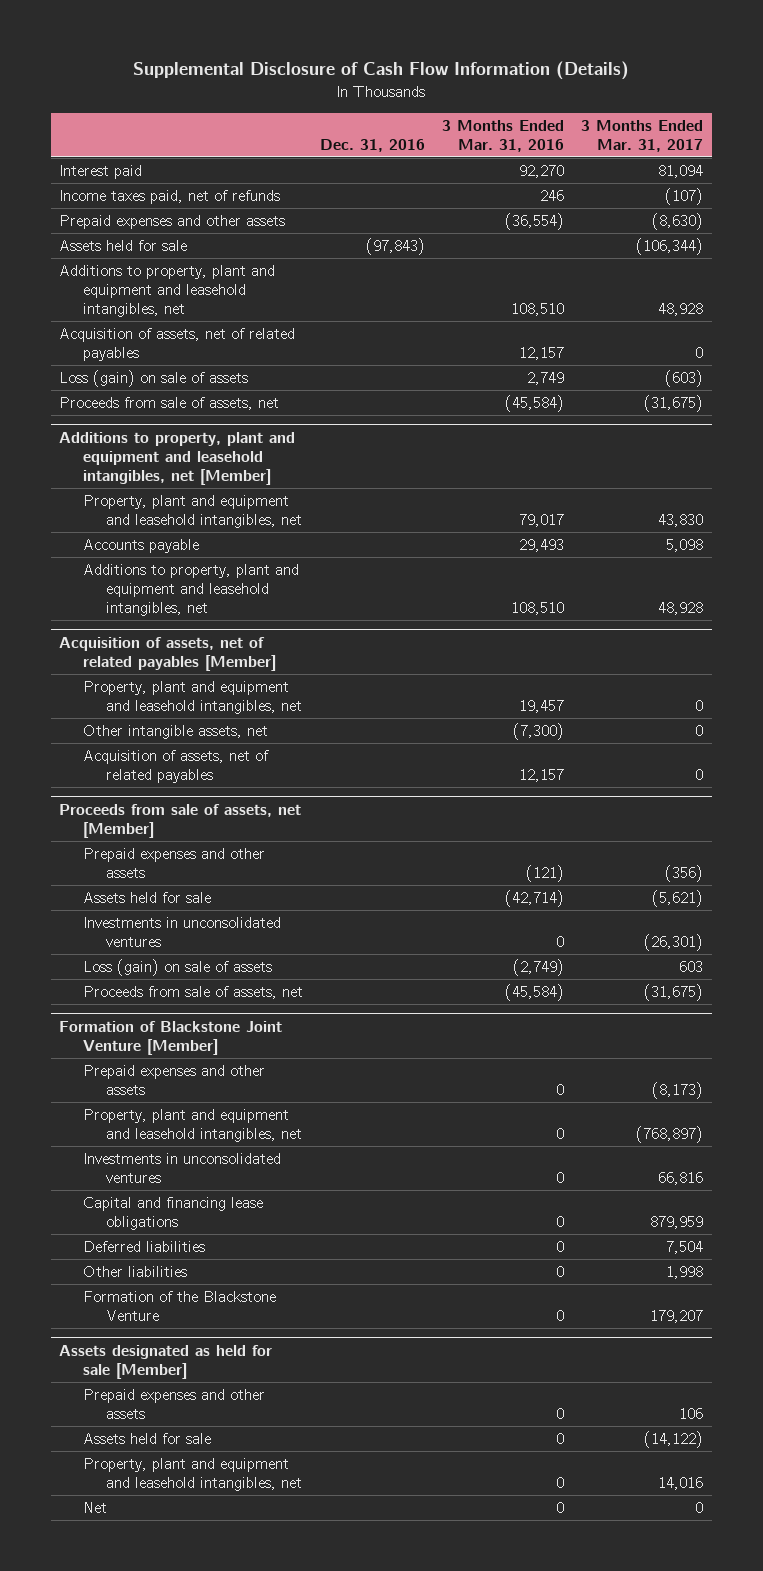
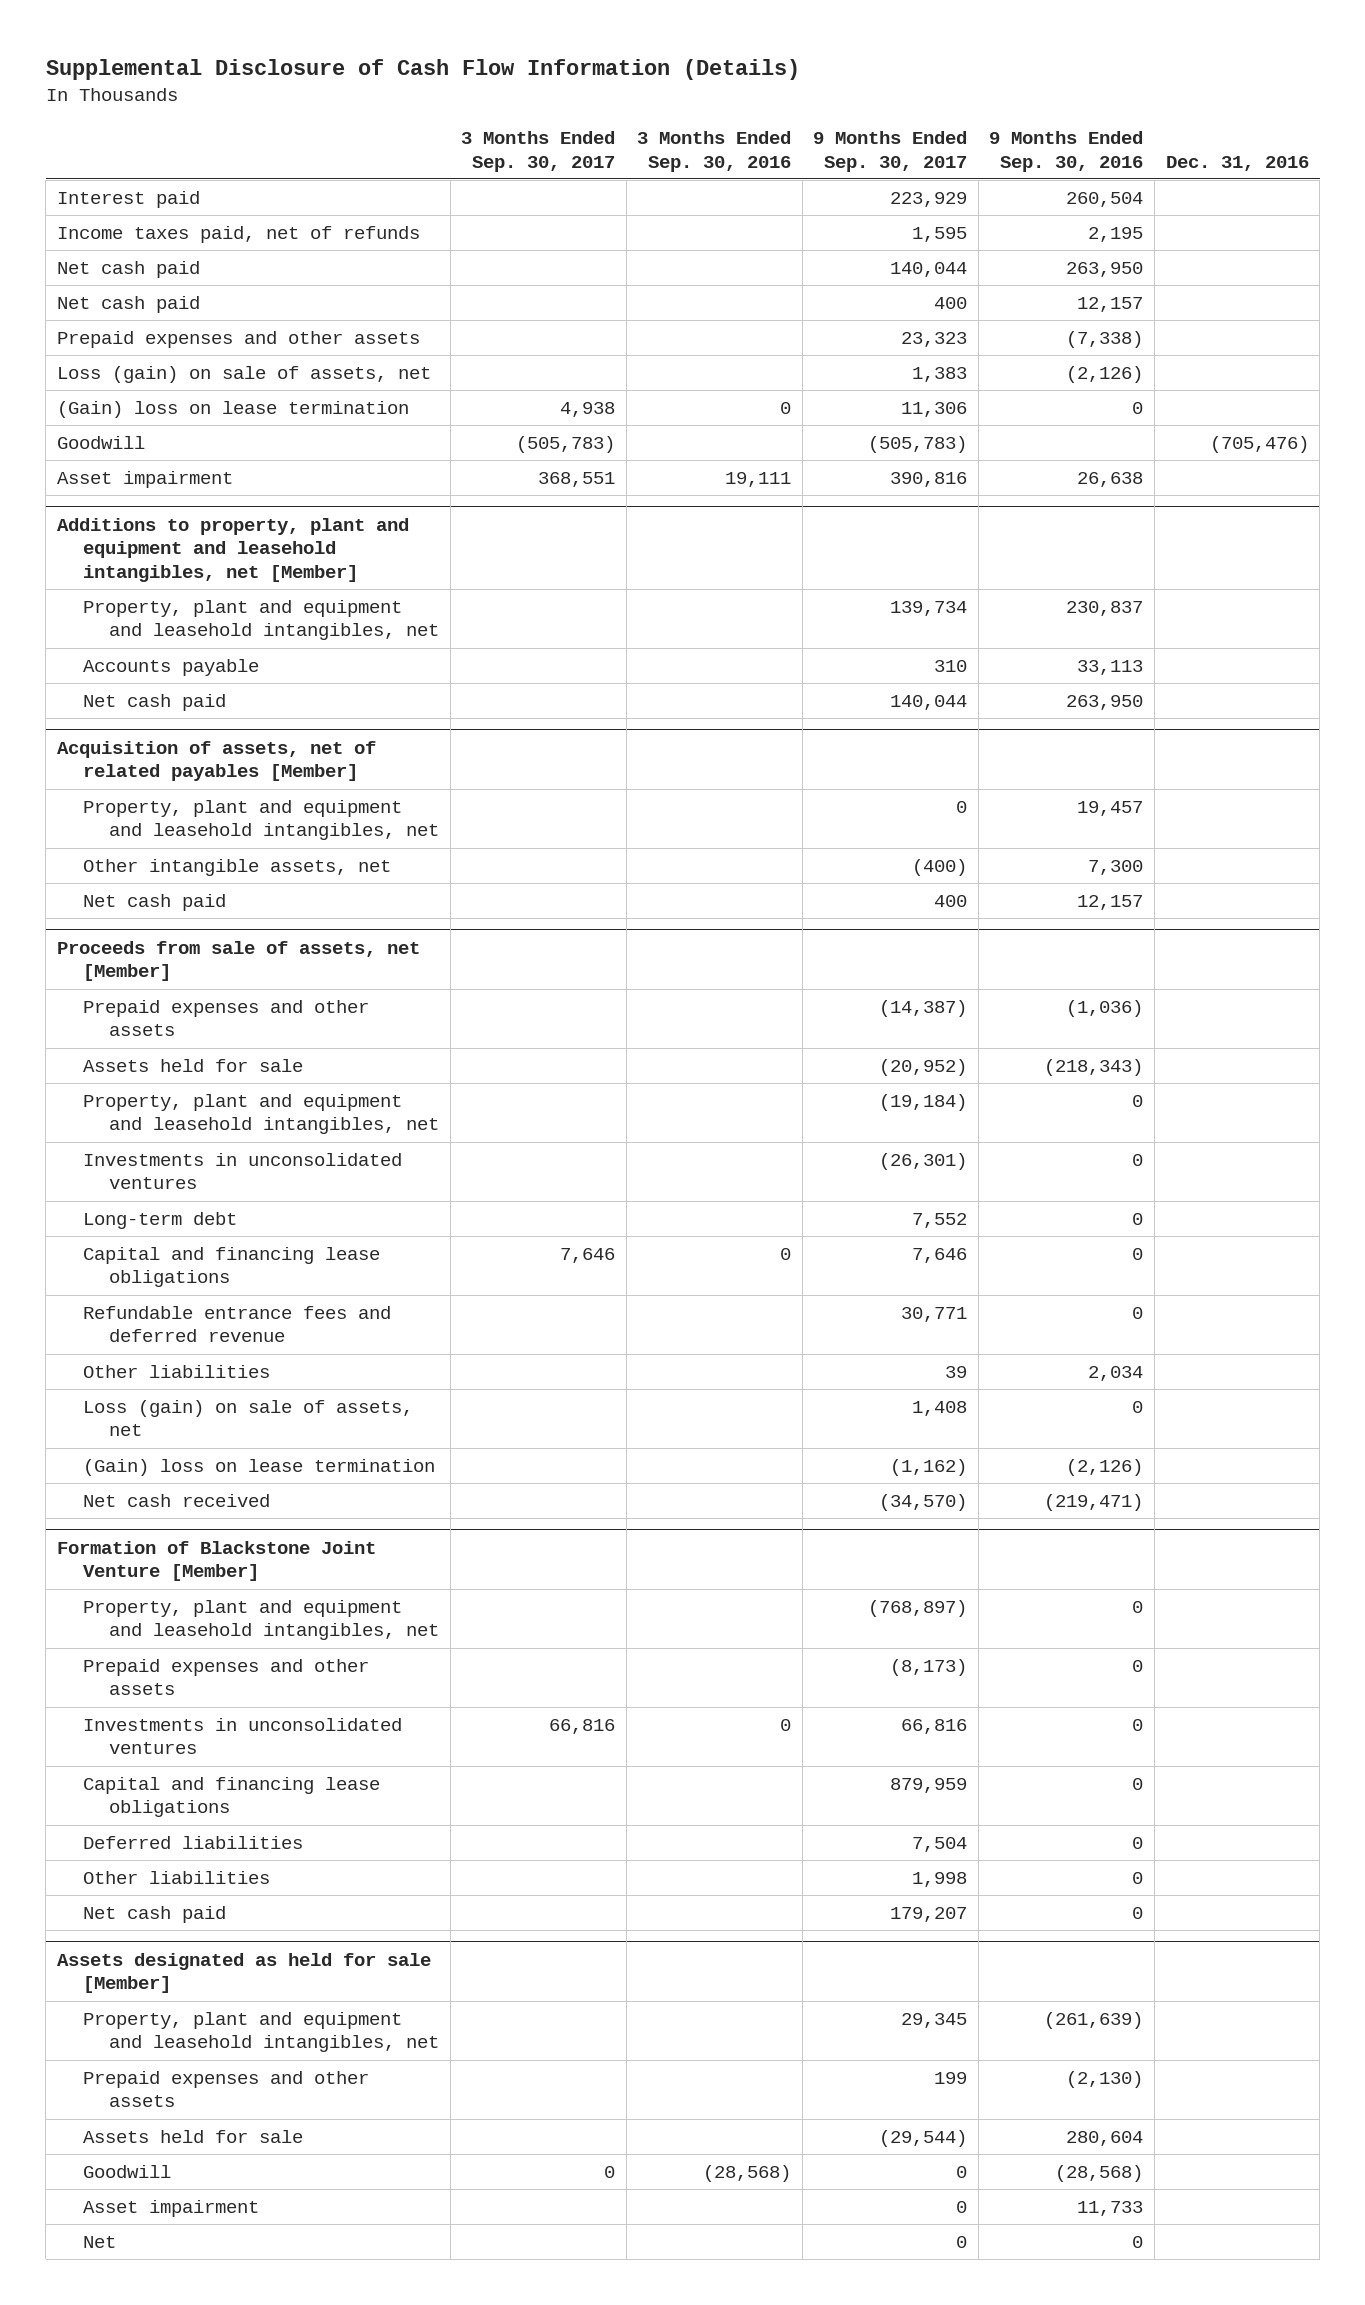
- | Dec. 31, 2016 | 3 Months Ended Mar. 31, 2016 | 3 Months Ended Mar. 31, 2017
+ | 3 Months Ended Sep. 30, 2017 | 3 Months Ended Sep. 30, 2016 | 9 Months Ended Sep. 30, 2017 | 9 Months Ended Sep. 30, 2016 | Dec. 31, 2016
+ Net cash paid | | | 140,044 | 263,950 |
+ Net cash paid | | | 400 | 12,157 |
- Assets held for sale | (97,843) | | (106,344)
- Additions to property, plant and equipment and leasehold intangibles, net | | 108,510 | 48,928
- Acquisition of assets, net of related payables | | 12,157 | 0
- Loss (gain) on sale of assets | | 2,749 | (603)
- Proceeds from sale of assets, net | | (45,584) | (31,675)
+ Loss (gain) on sale of assets, net | | | 1,383 | (2,126) |
+ (Gain) loss on lease termination | 4,938 | 0 | 11,306 | 0 |
+ Goodwill | (505,783) | | (505,783) | | (705,476)
+ Asset impairment | 368,551 | 19,111 | 390,816 | 26,638 |
@ Additions to property, plant and equipment and leasehold intangibles, net [Member]
- Additions to property, plant and equipment and leasehold intangibles, net | | 108,510 | 48,928
+ Net cash paid | | | 140,044 | 263,950 |
@ Acquisition of assets, net of related payables [Member]
- Acquisition of assets, net of related payables | | 12,157 | 0
+ Net cash paid | | | 400 | 12,157 |
@ Proceeds from sale of assets, net [Member]
+ Property, plant and equipment and leasehold intangibles, net | | | (19,184) | 0 |
- Loss (gain) on sale of assets | | (2,749) | 603
- Proceeds from sale of assets, net | | (45,584) | (31,675)
+ Long-term debt | | | 7,552 | 0 |
+ Capital and financing lease obligations | 7,646 | 0 | 7,646 | 0 |
+ Refundable entrance fees and deferred revenue | | | 30,771 | 0 |
+ Other liabilities | | | 39 | 2,034 |
+ Loss (gain) on sale of assets, net | | | 1,408 | 0 |
+ (Gain) loss on lease termination | | | (1,162) | (2,126) |
+ Net cash received | | | (34,570) | (219,471) |
@ Formation of Blackstone Joint Venture [Member]
moved down: Prepaid expenses and other assets | | | (8,173) | 0 |
- Formation of the Blackstone Venture | | 0 | 179,207
+ Net cash paid | | | 179,207 | 0 |
@ Assets designated as held for sale [Member]
moved up: Property, plant and equipment and leasehold intangibles, net | | | 29,345 | (261,639) |
+ Goodwill | 0 | (28,568) | 0 | (28,568) |
+ Asset impairment | | | 0 | 11,733 |

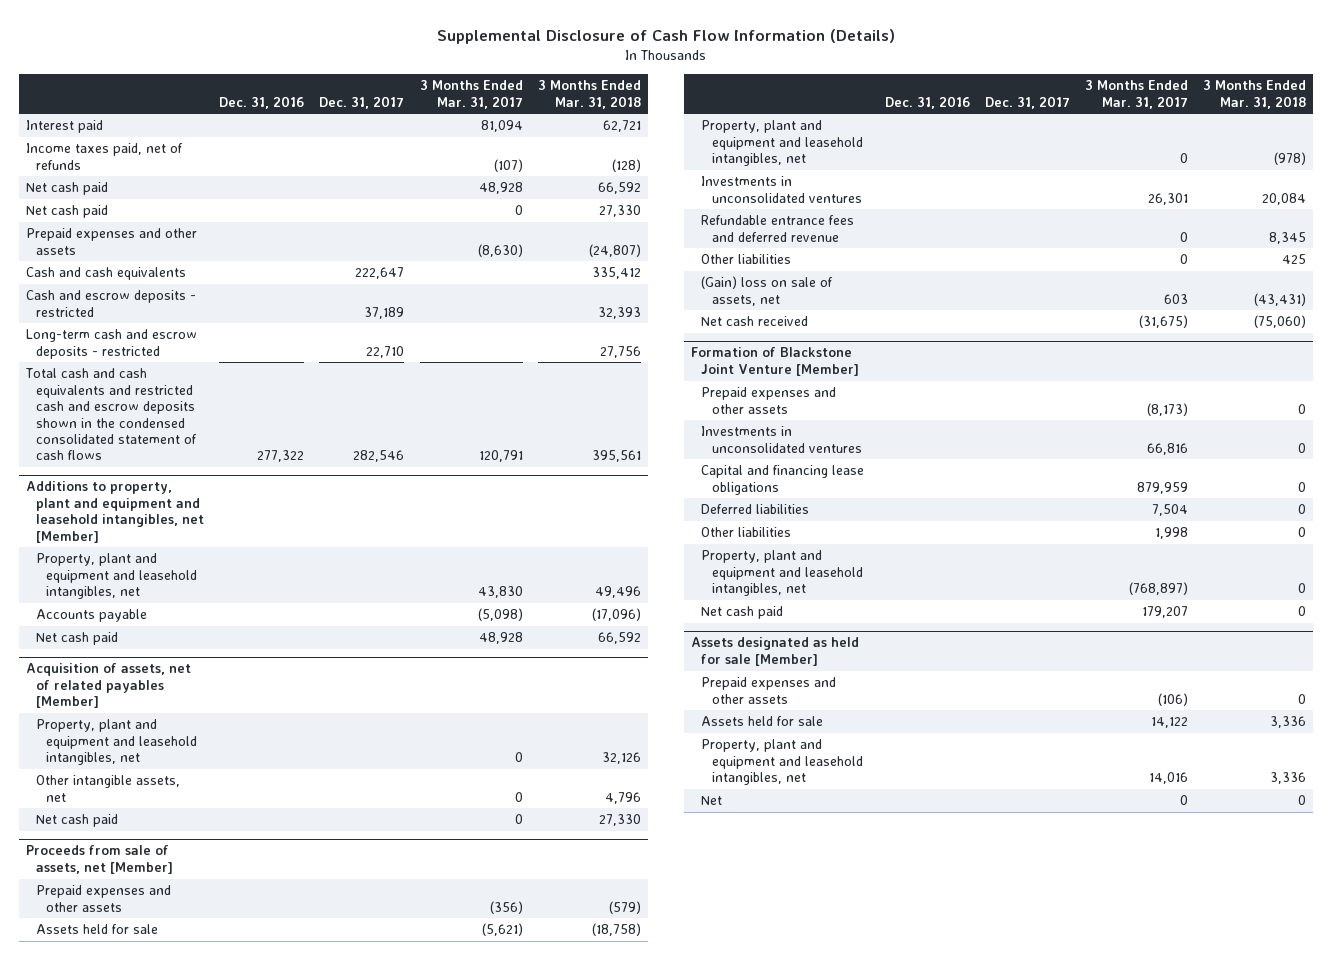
- | 3 Months Ended Sep. 30, 2017 | 3 Months Ended Sep. 30, 2016 | 9 Months Ended Sep. 30, 2017 | 9 Months Ended Sep. 30, 2016 | Dec. 31, 2016
+ | Dec. 31, 2016 | Dec. 31, 2017 | 3 Months Ended Mar. 31, 2017 | 3 Months Ended Mar. 31, 2018
- Loss (gain) on sale of assets, net | | | 1,383 | (2,126) |
- (Gain) loss on lease termination | 4,938 | 0 | 11,306 | 0 |
- Goodwill | (505,783) | | (505,783) | | (705,476)
- Asset impairment | 368,551 | 19,111 | 390,816 | 26,638 |
+ Cash and cash equivalents | | 222,647 | | 335,412
+ Cash and escrow deposits - restricted | | 37,189 | | 32,393
+ Long-term cash and escrow deposits - restricted | | 22,710 | | 27,756
+ Total cash and cash equivalents and restricted cash and escrow deposits shown in the condensed consolidated statement of cash flows | 277,322 | 282,546 | 120,791 | 395,561
@ Proceeds from sale of assets, net [Member]
- Long-term debt | | | 7,552 | 0 |
- Capital and financing lease obligations | 7,646 | 0 | 7,646 | 0 |
- Loss (gain) on sale of assets, net | | | 1,408 | 0 |
- (Gain) loss on lease termination | | | (1,162) | (2,126) |
+ (Gain) loss on sale of assets, net | | | 603 | (43,431)
@ Formation of Blackstone Joint Venture [Member]
moved down: Property, plant and equipment and leasehold intangibles, net | | | (768,897) | 0
@ Assets designated as held for sale [Member]
- Goodwill | 0 | (28,568) | 0 | (28,568) |
- Asset impairment | | | 0 | 11,733 |
moved down: Property, plant and equipment and leasehold intangibles, net | | | 14,016 | 3,336

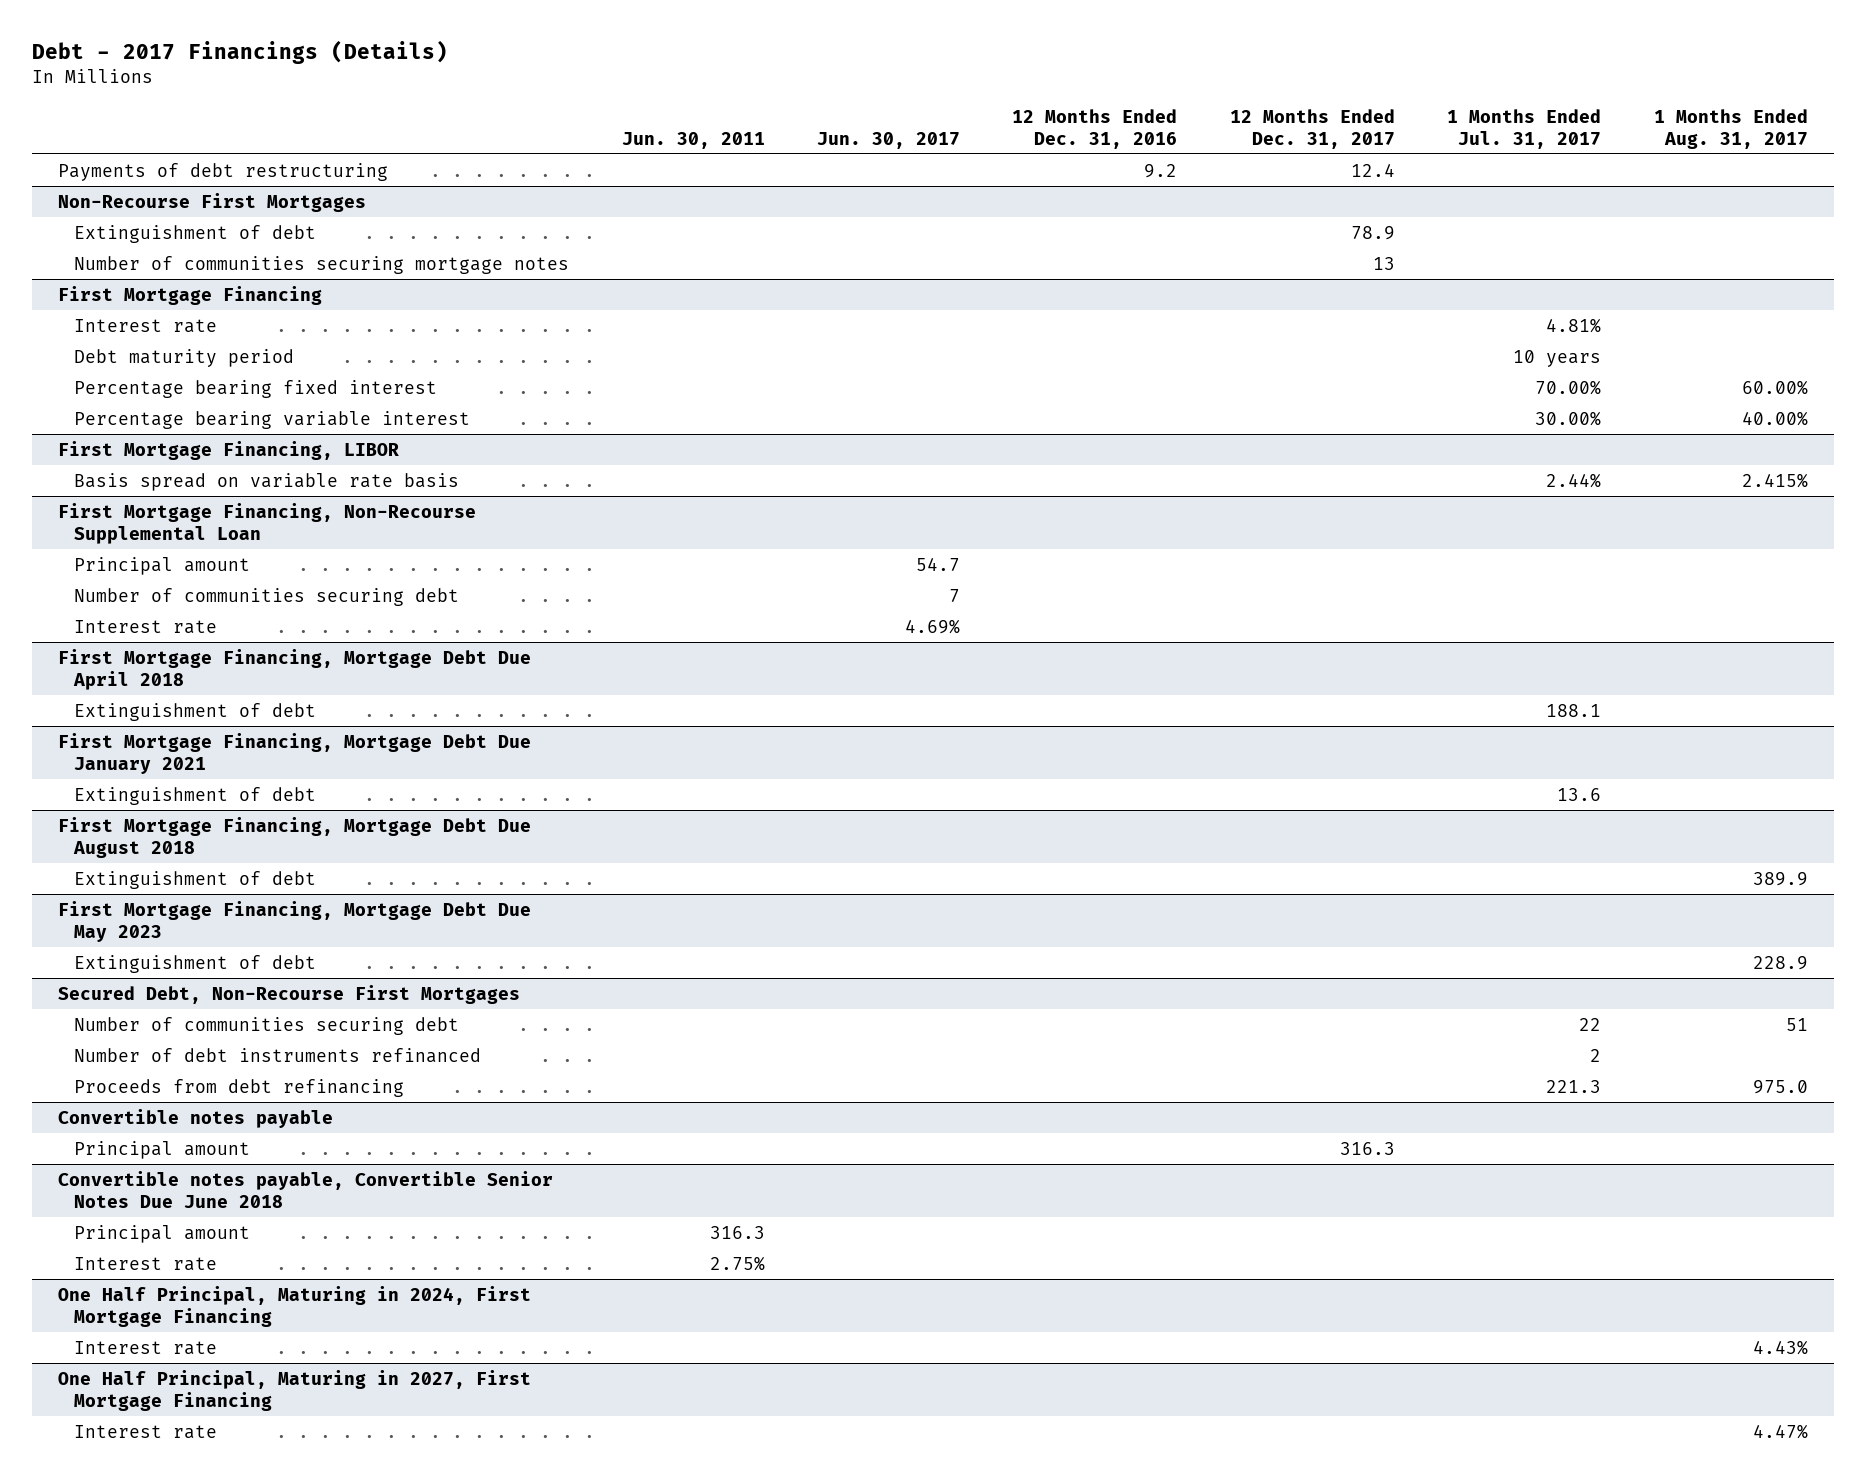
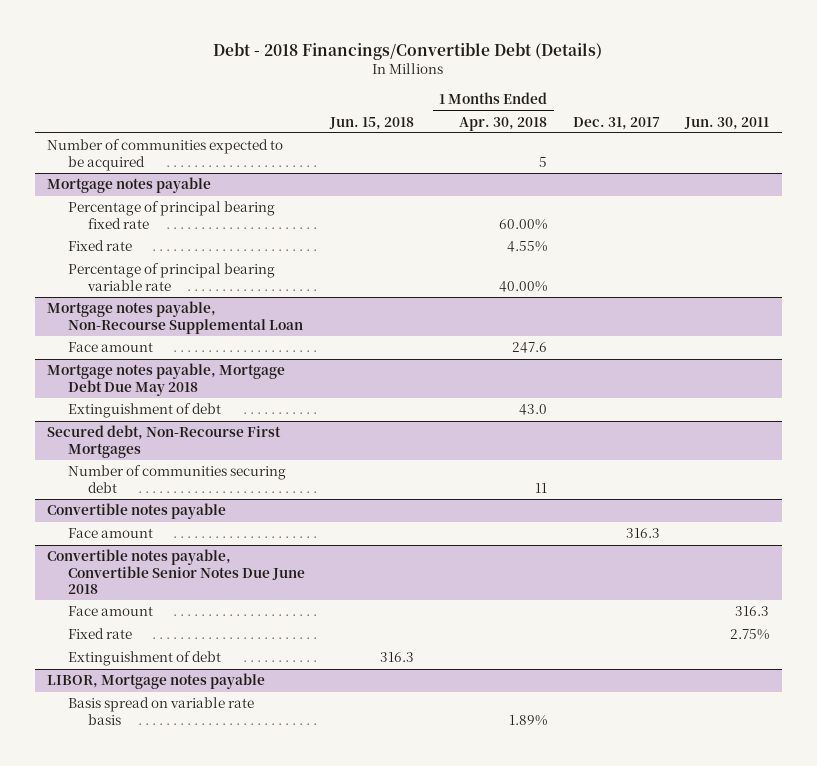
- Debt - 2017 Financings (Details)
+ Debt - 2018 Financings/Convertible Debt (Details)
- | Jun. 30, 2011 | Jun. 30, 2017 | 12 Months Ended Dec. 31, 2016 | 12 Months Ended Dec. 31, 2017 | 1 Months Ended Jul. 31, 2017 | 1 Months Ended Aug. 31, 2017
+ | Jun. 15, 2018 | 1 Months Ended Apr. 30, 2018 | Dec. 31, 2017 | Jun. 30, 2011
- Payments of debt restructuring | | | 9.2 | 12.4 | |
- Non-Recourse First Mortgages
- Extinguishment of debt | | | | 78.9 | |
- Number of communities securing mortgage notes | | | | 13 | |
- First Mortgage Financing
- Interest rate | | | | | 4.81% |
- Debt maturity period | | | | | 10 years |
- Percentage bearing fixed interest | | | | | 70.00% | 60.00%
- Percentage bearing variable interest | | | | | 30.00% | 40.00%
- First Mortgage Financing, LIBOR
- Basis spread on variable rate basis | | | | | 2.44% | 2.415%
- First Mortgage Financing, Non-Recourse Supplemental Loan
- Principal amount | | 54.7 | | | |
- Number of communities securing debt | | 7 | | | |
- Interest rate | | 4.69% | | | |
- First Mortgage Financing, Mortgage Debt Due April 2018
- Extinguishment of debt | | | | | 188.1 |
- First Mortgage Financing, Mortgage Debt Due January 2021
- Extinguishment of debt | | | | | 13.6 |
- First Mortgage Financing, Mortgage Debt Due August 2018
- Extinguishment of debt | | | | | | 389.9
- First Mortgage Financing, Mortgage Debt Due May 2023
- Extinguishment of debt | | | | | | 228.9
- Secured Debt, Non-Recourse First Mortgages
+ Number of communities expected to be acquired | | 5 | |
+ Mortgage notes payable
+ Percentage of principal bearing fixed rate | | 60.00% | |
+ Fixed rate | | 4.55% | |
+ Percentage of principal bearing variable rate | | 40.00% | |
+ Mortgage notes payable, Non-Recourse Supplemental Loan
+ Face amount | | 247.6 | |
+ Mortgage notes payable, Mortgage Debt Due May 2018
+ Extinguishment of debt | | 43.0 | |
+ Secured debt, Non-Recourse First Mortgages
- Number of debt instruments refinanced | | | | | 2 |
- Proceeds from debt refinancing | | | | | 221.3 | 975.0
@ Convertible notes payable
- Principal amount | | | | 316.3 | |
+ Face amount | | | 316.3 |
@ Convertible notes payable, Convertible Senior Notes Due June 2018
- Principal amount | 316.3 | | | | |
- Interest rate | 2.75% | | | | |
- One Half Principal, Maturing in 2024, First Mortgage Financing
- Interest rate | | | | | | 4.43%
- One Half Principal, Maturing in 2027, First Mortgage Financing
- Interest rate | | | | | | 4.47%
@ Convertible notes payable, Convertible Senior Notes Due June 2018
+ Face amount | | | | 316.3
+ Fixed rate | | | | 2.75%
+ Extinguishment of debt | 316.3 | | |
+ LIBOR, Mortgage notes payable
+ Basis spread on variable rate basis | | 1.89% | |

